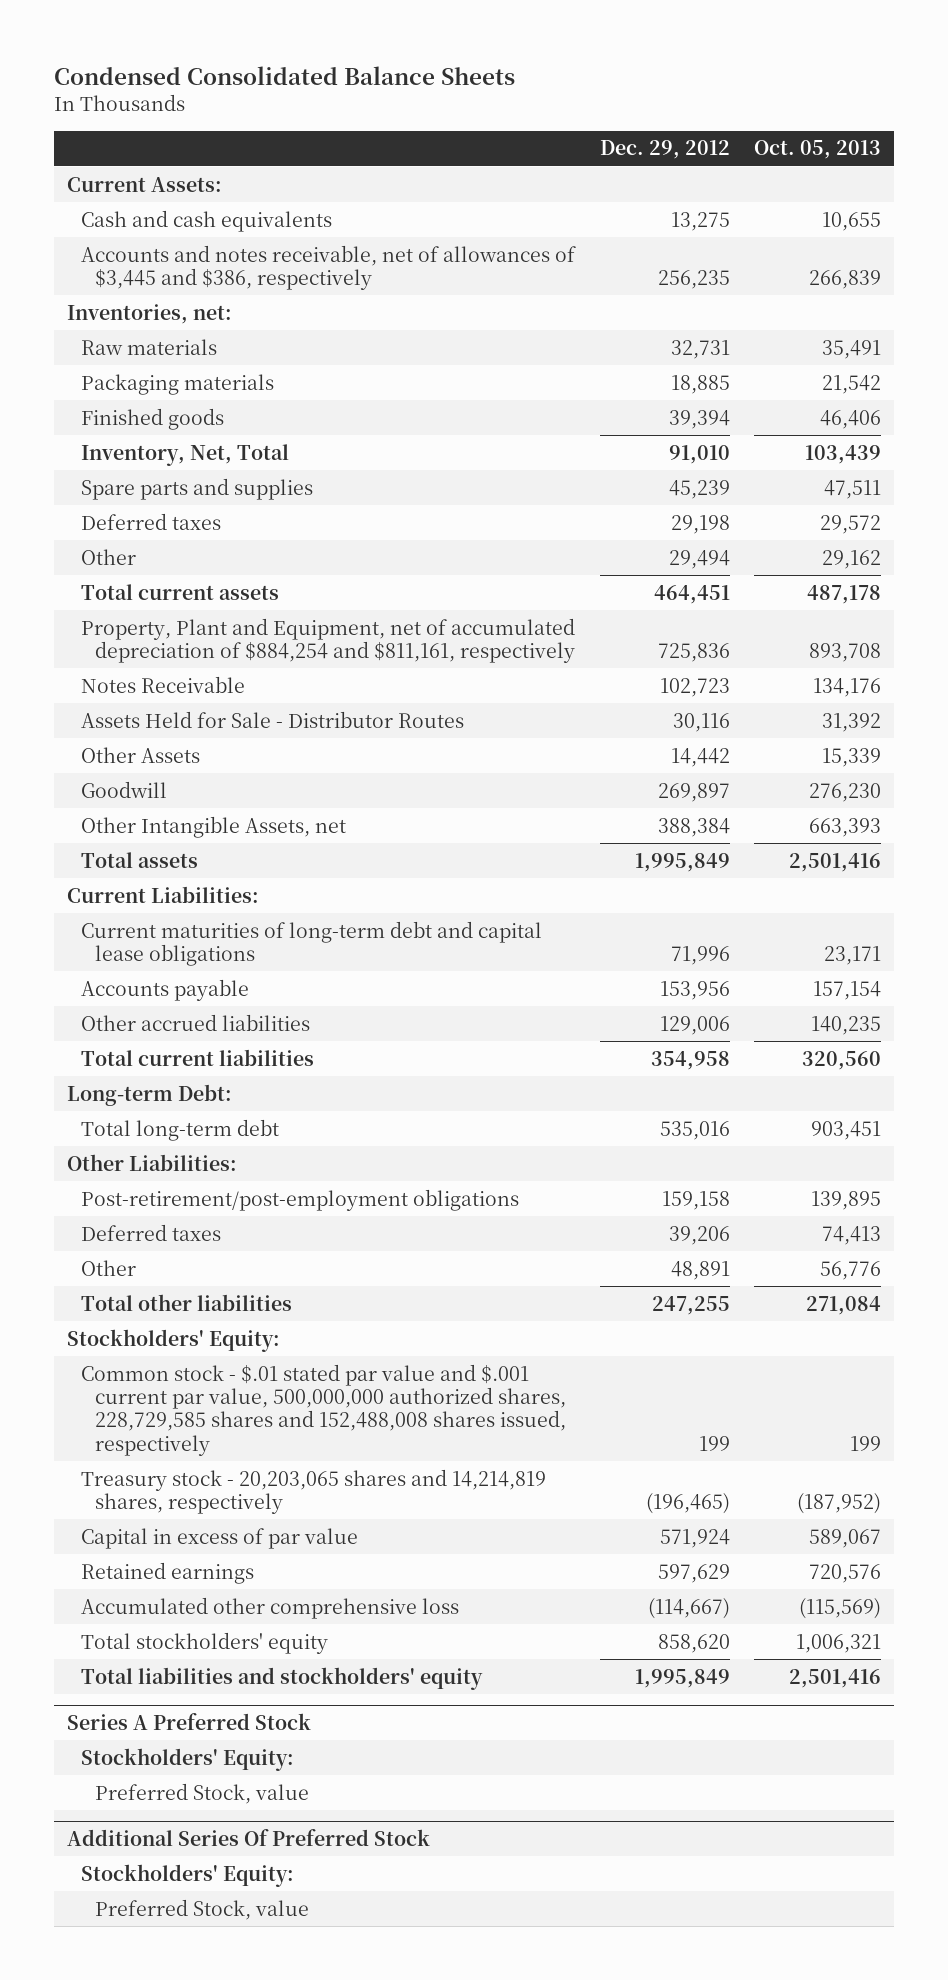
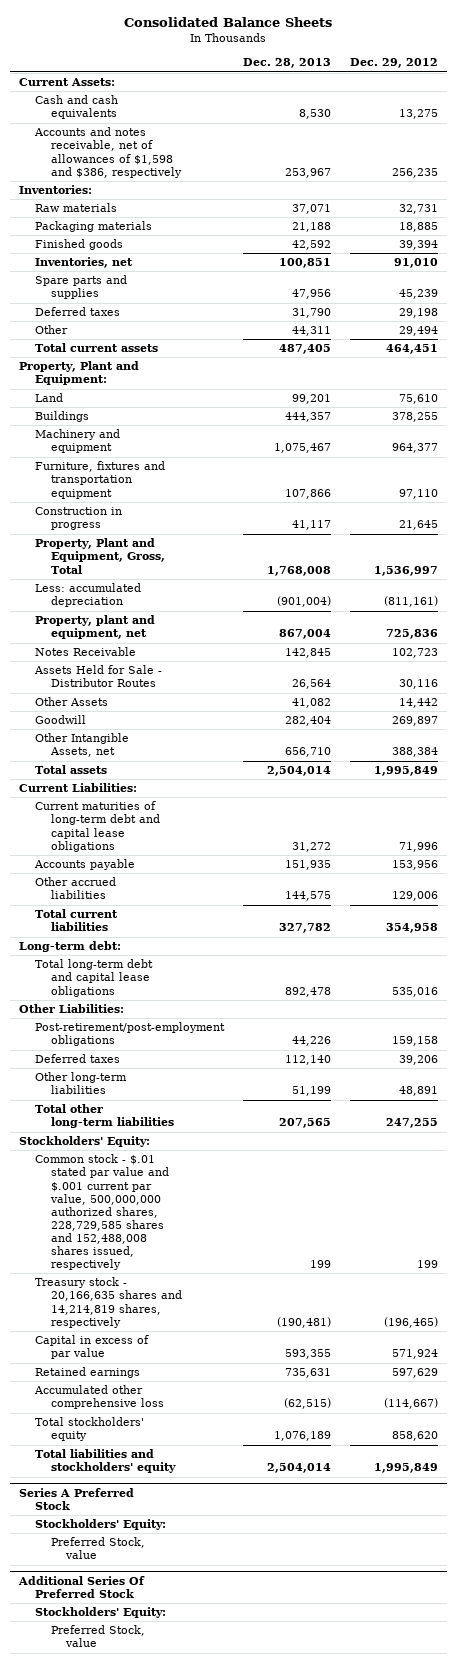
- Condensed Consolidated Balance Sheets
+ Consolidated Balance Sheets
- | Dec. 29, 2012 | Oct. 05, 2013
+ | Dec. 28, 2013 | Dec. 29, 2012
- Accounts and notes receivable, net of allowances of $3,445 and $386, respectively | 256,235 | 266,839
- Inventories, net:
+ Accounts and notes receivable, net of allowances of $1,598 and $386, respectively | 253,967 | 256,235
+ Inventories:
- Inventory, Net, Total | 91,010 | 103,439
+ Inventories, net | 100,851 | 91,010
- Property, Plant and Equipment, net of accumulated depreciation of $884,254 and $811,161, respectively | 725,836 | 893,708
+ Property, Plant and Equipment:
+ Land | 99,201 | 75,610
+ Buildings | 444,357 | 378,255
+ Machinery and equipment | 1,075,467 | 964,377
+ Furniture, fixtures and transportation equipment | 107,866 | 97,110
+ Construction in progress | 41,117 | 21,645
+ Property, Plant and Equipment, Gross, Total | 1,768,008 | 1,536,997
+ Less: accumulated depreciation | (901,004) | (811,161)
+ Property, plant and equipment, net | 867,004 | 725,836
- Long-term Debt:
- Total long-term debt | 535,016 | 903,451
+ Long-term debt:
+ Total long-term debt and capital lease obligations | 892,478 | 535,016
- Other | 48,891 | 56,776
- Total other liabilities | 247,255 | 271,084
+ Other long-term liabilities | 51,199 | 48,891
+ Total other long-term liabilities | 207,565 | 247,255
- Treasury stock - 20,203,065 shares and 14,214,819 shares, respectively | (196,465) | (187,952)
+ Treasury stock - 20,166,635 shares and 14,214,819 shares, respectively | (190,481) | (196,465)

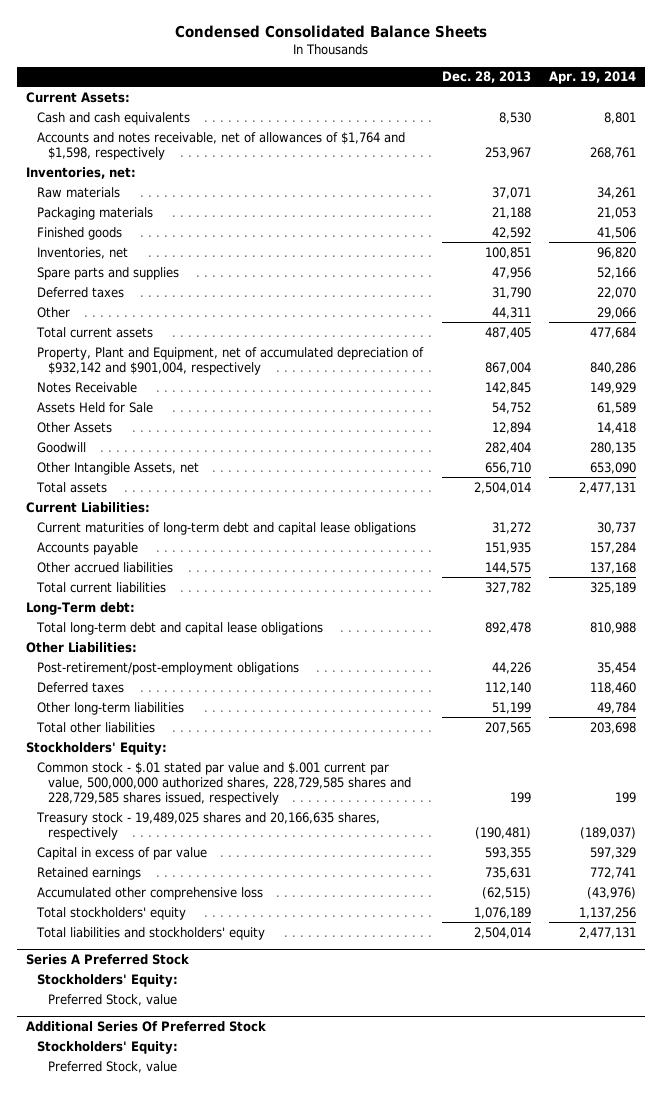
- Consolidated Balance Sheets
+ Condensed Consolidated Balance Sheets
- | Dec. 28, 2013 | Dec. 29, 2012
+ | Dec. 28, 2013 | Apr. 19, 2014
- Accounts and notes receivable, net of allowances of $1,598 and $386, respectively | 253,967 | 256,235
- Inventories:
+ Accounts and notes receivable, net of allowances of $1,764 and $1,598, respectively | 253,967 | 268,761
+ Inventories, net:
- Property, Plant and Equipment:
- Land | 99,201 | 75,610
- Buildings | 444,357 | 378,255
- Machinery and equipment | 1,075,467 | 964,377
- Furniture, fixtures and transportation equipment | 107,866 | 97,110
- Construction in progress | 41,117 | 21,645
- Property, Plant and Equipment, Gross, Total | 1,768,008 | 1,536,997
- Less: accumulated depreciation | (901,004) | (811,161)
- Property, plant and equipment, net | 867,004 | 725,836
+ Property, Plant and Equipment, net of accumulated depreciation of $932,142 and $901,004, respectively | 867,004 | 840,286
- Assets Held for Sale - Distributor Routes | 26,564 | 30,116
- Other Assets | 41,082 | 14,442
+ Assets Held for Sale | 54,752 | 61,589
+ Other Assets | 12,894 | 14,418
- Long-term debt:
+ Long-Term debt:
- Total other long-term liabilities | 207,565 | 247,255
+ Total other liabilities | 207,565 | 203,698
- Common stock - $.01 stated par value and $.001 current par value, 500,000,000 authorized shares, 228,729,585 shares and 152,488,008 shares issued, respectively | 199 | 199
- Treasury stock - 20,166,635 shares and 14,214,819 shares, respectively | (190,481) | (196,465)
+ Common stock - $.01 stated par value and $.001 current par value, 500,000,000 authorized shares, 228,729,585 shares and 228,729,585 shares issued, respectively | 199 | 199
+ Treasury stock - 19,489,025 shares and 20,166,635 shares, respectively | (190,481) | (189,037)

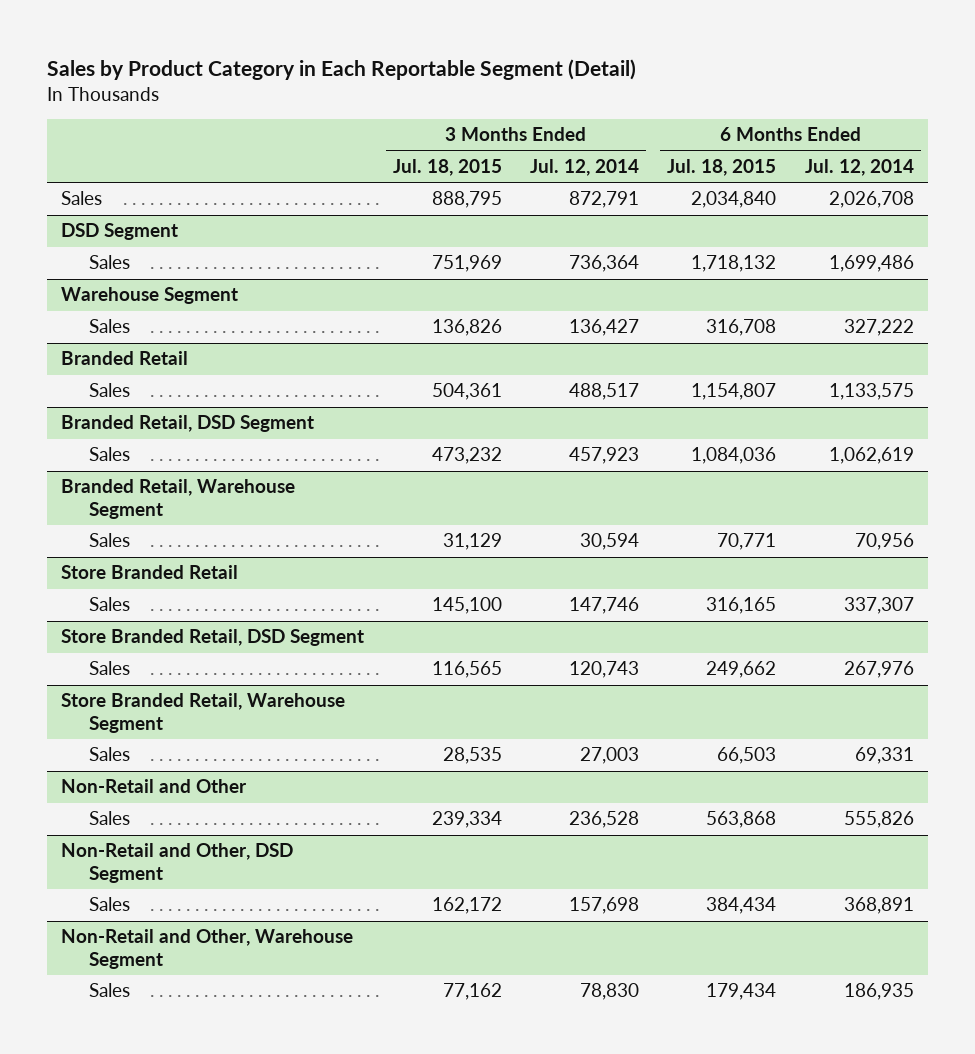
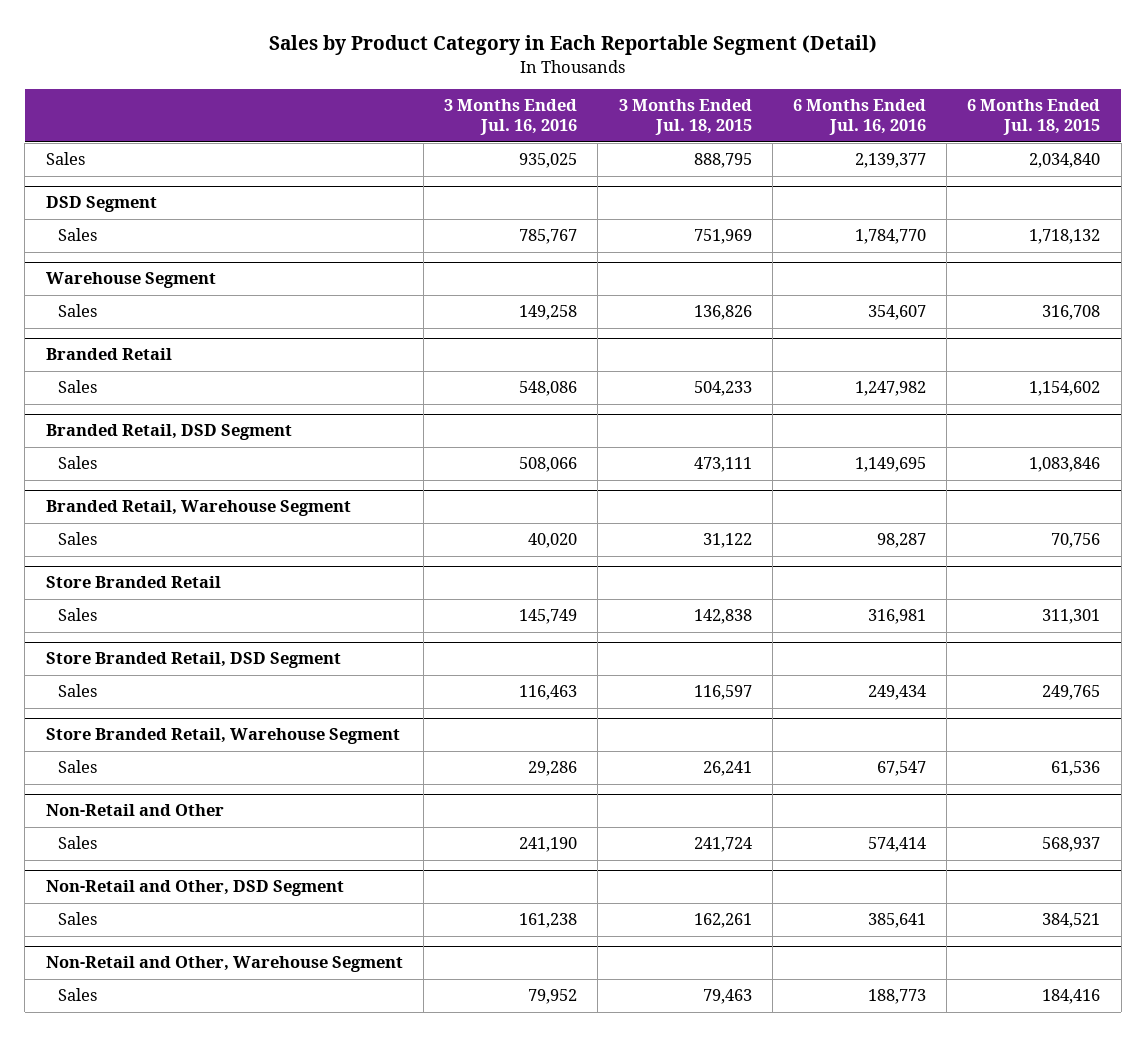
- | 3 Months Ended Jul. 18, 2015 | 3 Months Ended Jul. 12, 2014 | 6 Months Ended Jul. 18, 2015 | 6 Months Ended Jul. 12, 2014
+ | 3 Months Ended Jul. 16, 2016 | 3 Months Ended Jul. 18, 2015 | 6 Months Ended Jul. 16, 2016 | 6 Months Ended Jul. 18, 2015
@ Branded Retail
- Sales | 504,361 | 488,517 | 1,154,807 | 1,133,575
+ Sales | 548,086 | 504,233 | 1,247,982 | 1,154,602
@ Branded Retail, DSD Segment
- Sales | 473,232 | 457,923 | 1,084,036 | 1,062,619
+ Sales | 508,066 | 473,111 | 1,149,695 | 1,083,846
@ Branded Retail, Warehouse Segment
- Sales | 31,129 | 30,594 | 70,771 | 70,956
+ Sales | 40,020 | 31,122 | 98,287 | 70,756
@ Store Branded Retail
- Sales | 145,100 | 147,746 | 316,165 | 337,307
+ Sales | 145,749 | 142,838 | 316,981 | 311,301
@ Store Branded Retail, DSD Segment
- Sales | 116,565 | 120,743 | 249,662 | 267,976
+ Sales | 116,463 | 116,597 | 249,434 | 249,765
@ Store Branded Retail, Warehouse Segment
- Sales | 28,535 | 27,003 | 66,503 | 69,331
+ Sales | 29,286 | 26,241 | 67,547 | 61,536
@ Non-Retail and Other
- Sales | 239,334 | 236,528 | 563,868 | 555,826
+ Sales | 241,190 | 241,724 | 574,414 | 568,937
@ Non-Retail and Other, DSD Segment
- Sales | 162,172 | 157,698 | 384,434 | 368,891
+ Sales | 161,238 | 162,261 | 385,641 | 384,521
@ Non-Retail and Other, Warehouse Segment
- Sales | 77,162 | 78,830 | 179,434 | 186,935
+ Sales | 79,952 | 79,463 | 188,773 | 184,416

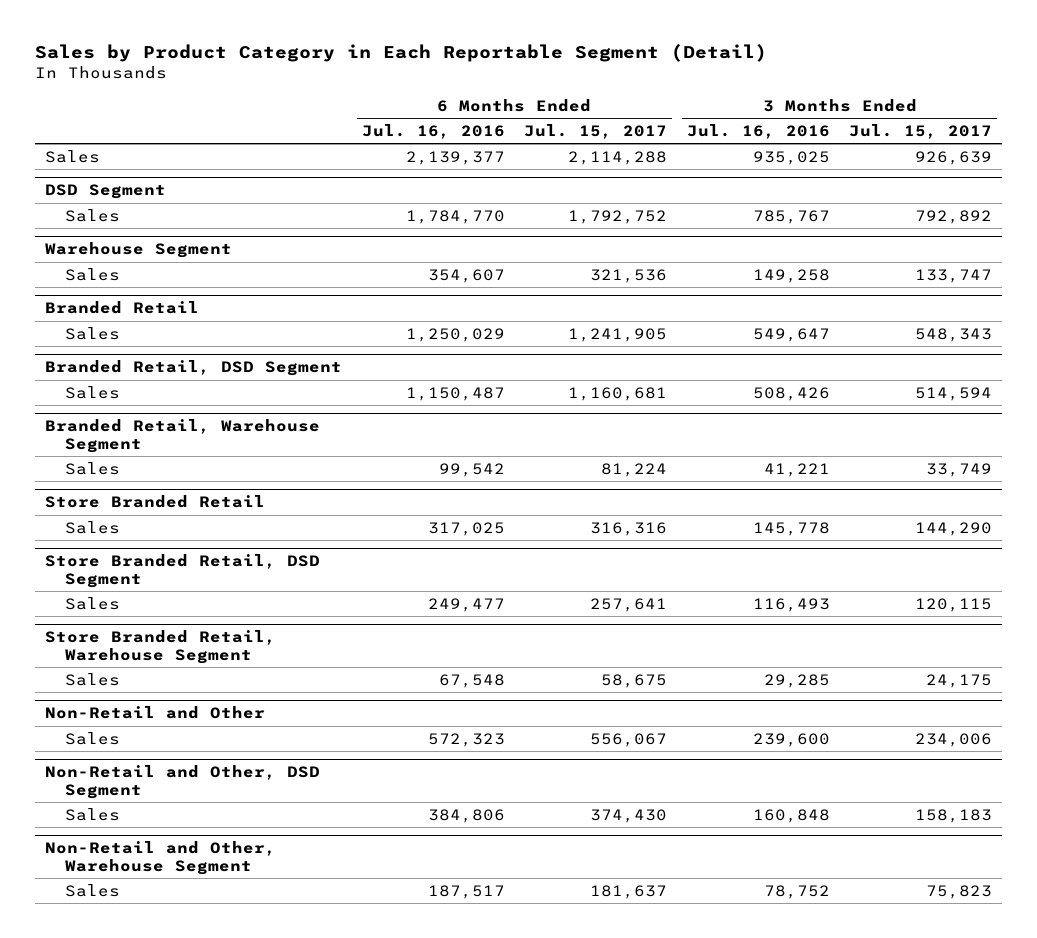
- | 3 Months Ended Jul. 16, 2016 | 3 Months Ended Jul. 18, 2015 | 6 Months Ended Jul. 16, 2016 | 6 Months Ended Jul. 18, 2015
+ | 6 Months Ended Jul. 16, 2016 | 6 Months Ended Jul. 15, 2017 | 3 Months Ended Jul. 16, 2016 | 3 Months Ended Jul. 15, 2017
@ Branded Retail
- Sales | 548,086 | 504,233 | 1,247,982 | 1,154,602
+ Sales | 1,250,029 | 1,241,905 | 549,647 | 548,343
@ Branded Retail, DSD Segment
- Sales | 508,066 | 473,111 | 1,149,695 | 1,083,846
+ Sales | 1,150,487 | 1,160,681 | 508,426 | 514,594
@ Branded Retail, Warehouse Segment
- Sales | 40,020 | 31,122 | 98,287 | 70,756
+ Sales | 99,542 | 81,224 | 41,221 | 33,749
@ Store Branded Retail
- Sales | 145,749 | 142,838 | 316,981 | 311,301
+ Sales | 317,025 | 316,316 | 145,778 | 144,290
@ Store Branded Retail, DSD Segment
- Sales | 116,463 | 116,597 | 249,434 | 249,765
+ Sales | 249,477 | 257,641 | 116,493 | 120,115
@ Store Branded Retail, Warehouse Segment
- Sales | 29,286 | 26,241 | 67,547 | 61,536
+ Sales | 67,548 | 58,675 | 29,285 | 24,175
@ Non-Retail and Other
- Sales | 241,190 | 241,724 | 574,414 | 568,937
+ Sales | 572,323 | 556,067 | 239,600 | 234,006
@ Non-Retail and Other, DSD Segment
- Sales | 161,238 | 162,261 | 385,641 | 384,521
+ Sales | 384,806 | 374,430 | 160,848 | 158,183
@ Non-Retail and Other, Warehouse Segment
- Sales | 79,952 | 79,463 | 188,773 | 184,416
+ Sales | 187,517 | 181,637 | 78,752 | 75,823

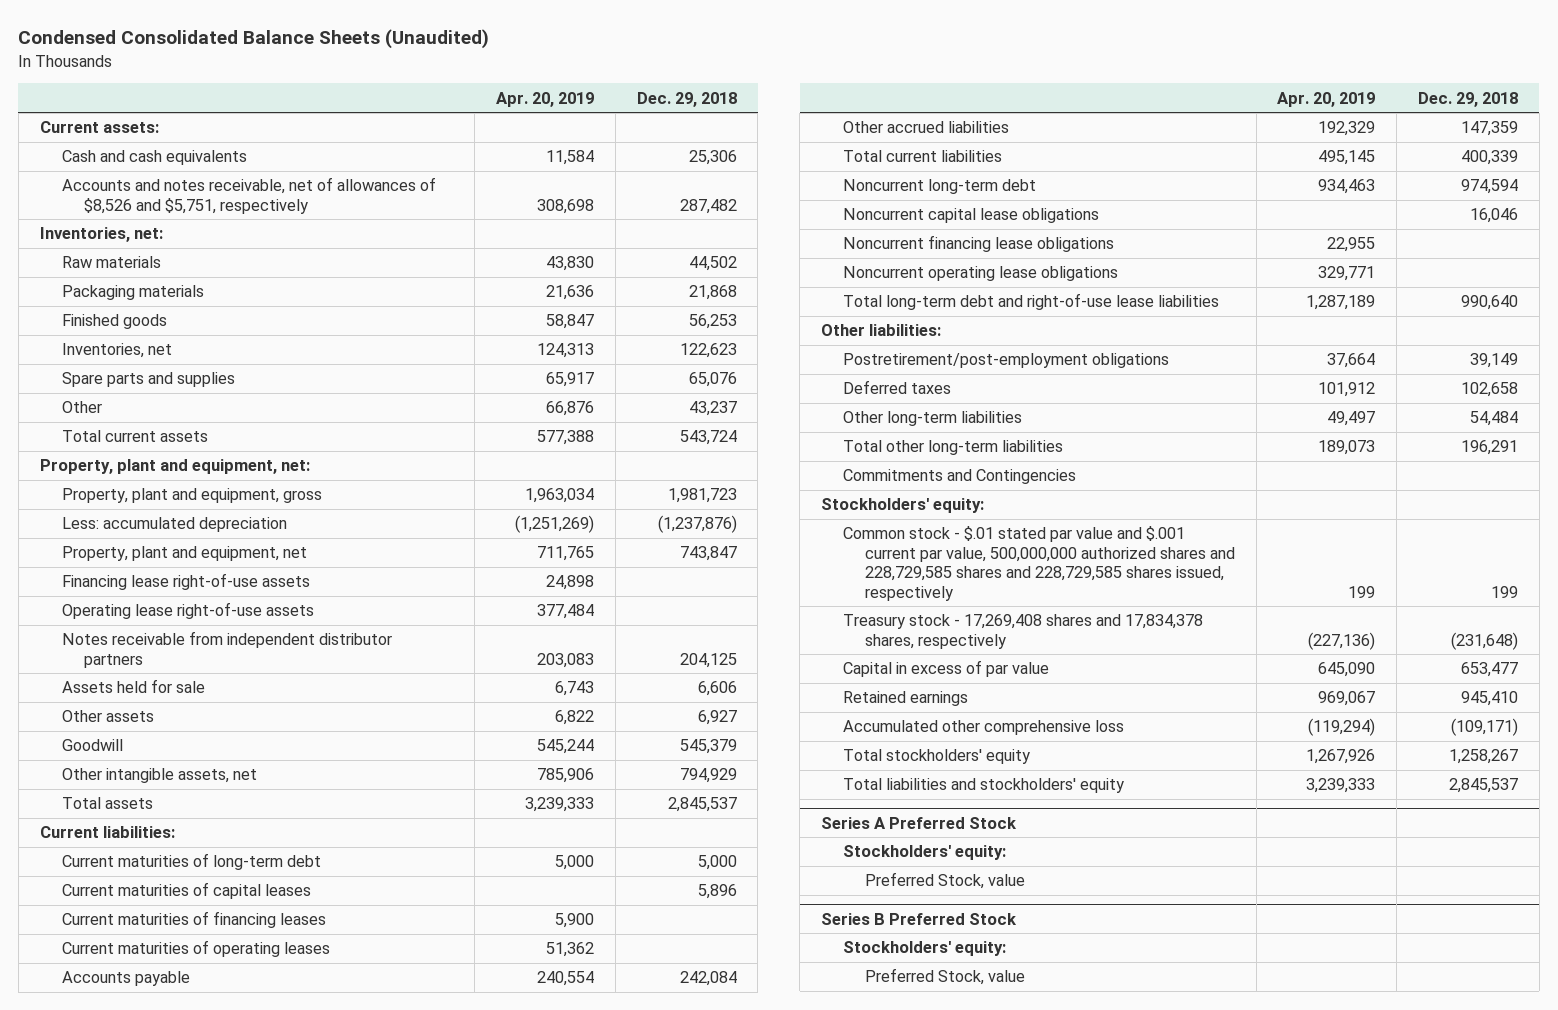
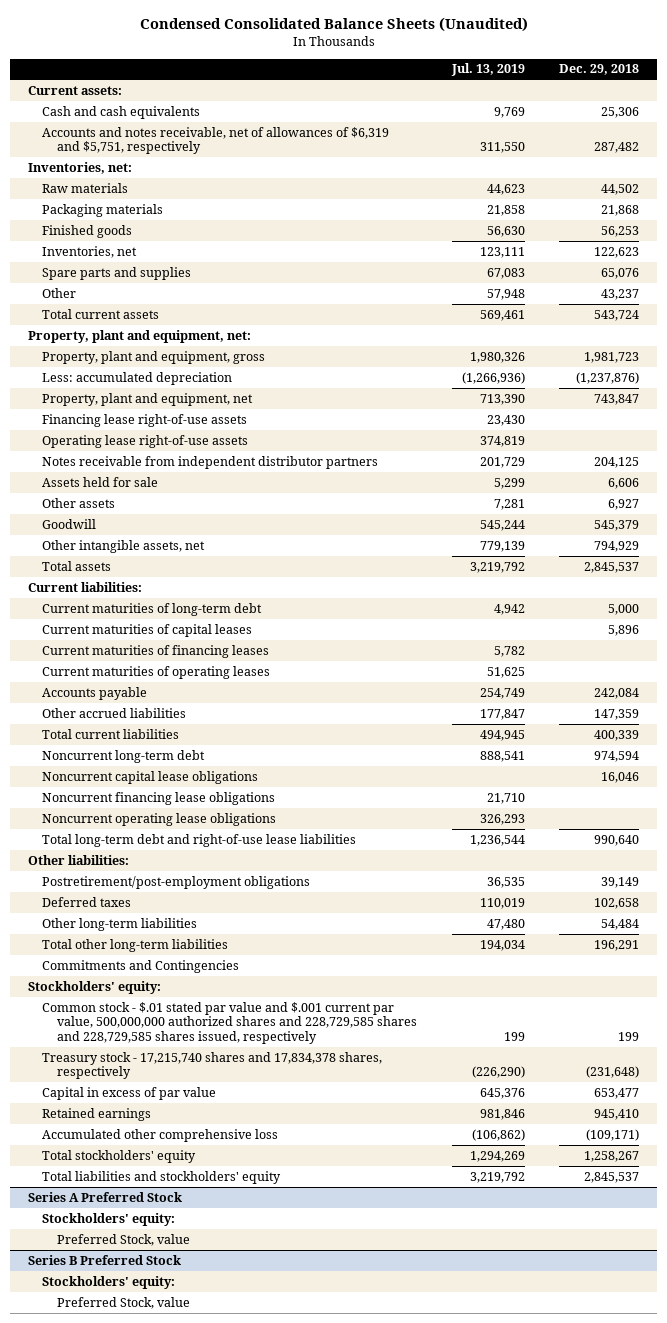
- | Apr. 20, 2019 | Dec. 29, 2018
+ | Jul. 13, 2019 | Dec. 29, 2018
- Accounts and notes receivable, net of allowances of $8,526 and $5,751, respectively | 308,698 | 287,482
+ Accounts and notes receivable, net of allowances of $6,319 and $5,751, respectively | 311,550 | 287,482
- Treasury stock - 17,269,408 shares and 17,834,378 shares, respectively | (227,136) | (231,648)
+ Treasury stock - 17,215,740 shares and 17,834,378 shares, respectively | (226,290) | (231,648)

